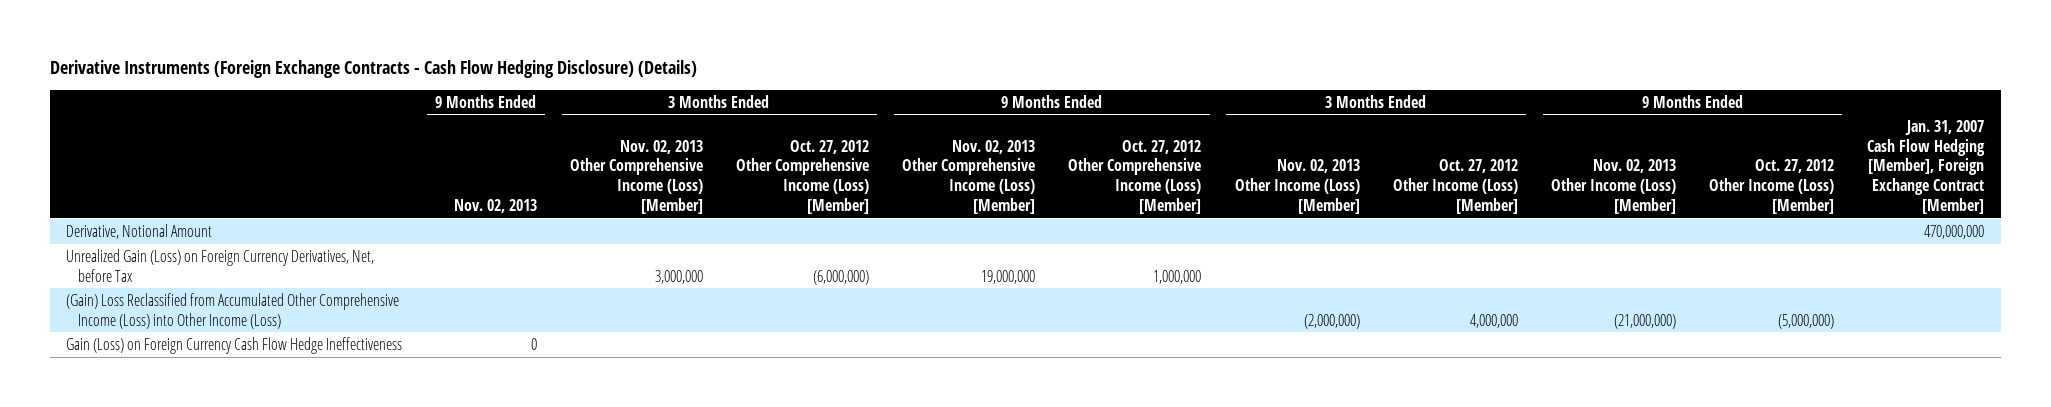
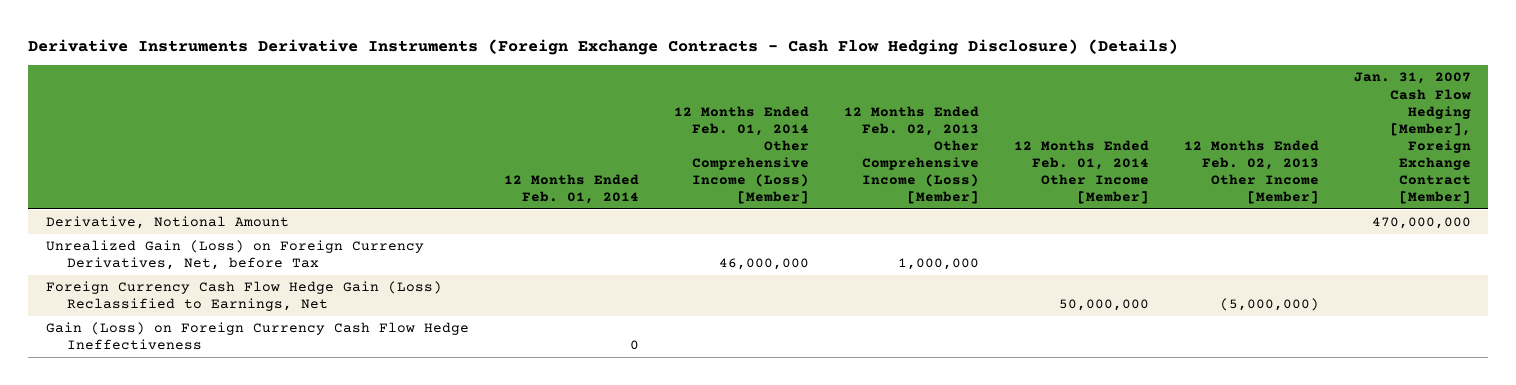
- Derivative Instruments (Foreign Exchange Contracts - Cash Flow Hedging Disclosure) (Details)
+ Derivative Instruments Derivative Instruments (Foreign Exchange Contracts - Cash Flow Hedging Disclosure) (Details)
- | 9 Months Ended Nov. 02, 2013 | 3 Months Ended Nov. 02, 2013 Other Comprehensive Income (Loss) [Member] | 3 Months Ended Oct. 27, 2012 Other Comprehensive Income (Loss) [Member] | 9 Months Ended Nov. 02, 2013 Other Comprehensive Income (Loss) [Member] | 9 Months Ended Oct. 27, 2012 Other Comprehensive Income (Loss) [Member] | 3 Months Ended Nov. 02, 2013 Other Income (Loss) [Member] | 3 Months Ended Oct. 27, 2012 Other Income (Loss) [Member] | 9 Months Ended Nov. 02, 2013 Other Income (Loss) [Member] | 9 Months Ended Oct. 27, 2012 Other Income (Loss) [Member] | Jan. 31, 2007 Cash Flow Hedging [Member], Foreign Exchange Contract [Member]
+ | 12 Months Ended Feb. 01, 2014 | 12 Months Ended Feb. 01, 2014 Other Comprehensive Income (Loss) [Member] | 12 Months Ended Feb. 02, 2013 Other Comprehensive Income (Loss) [Member] | 12 Months Ended Feb. 01, 2014 Other Income [Member] | 12 Months Ended Feb. 02, 2013 Other Income [Member] | Jan. 31, 2007 Cash Flow Hedging [Member], Foreign Exchange Contract [Member]
- (Gain) Loss Reclassified from Accumulated Other Comprehensive Income (Loss) into Other Income (Loss) | | | | | | (2,000,000) | 4,000,000 | (21,000,000) | (5,000,000) |
+ Foreign Currency Cash Flow Hedge Gain (Loss) Reclassified to Earnings, Net | | | | 50,000,000 | (5,000,000) |

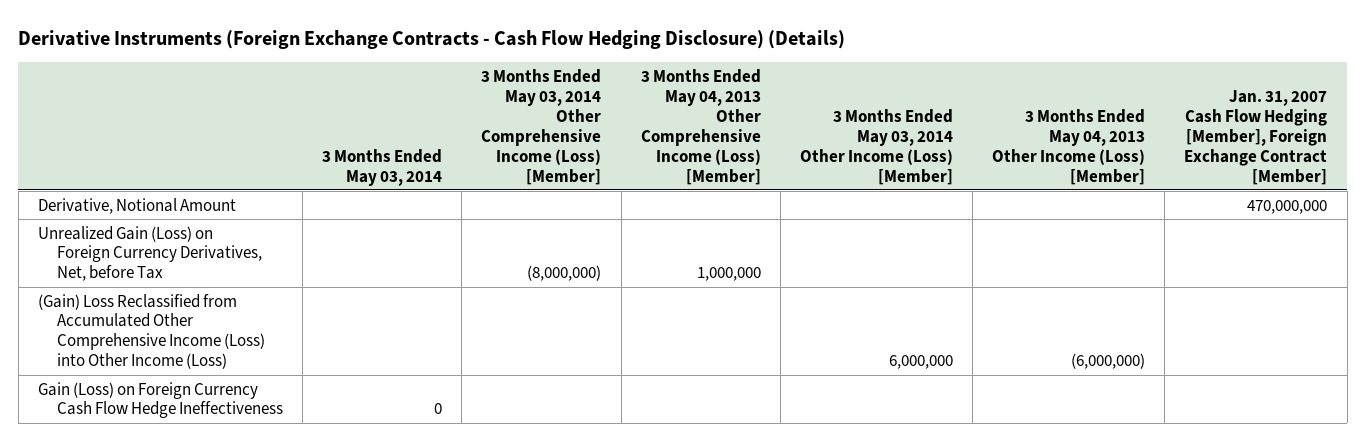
- Derivative Instruments Derivative Instruments (Foreign Exchange Contracts - Cash Flow Hedging Disclosure) (Details)
+ Derivative Instruments (Foreign Exchange Contracts - Cash Flow Hedging Disclosure) (Details)
- | 12 Months Ended Feb. 01, 2014 | 12 Months Ended Feb. 01, 2014 Other Comprehensive Income (Loss) [Member] | 12 Months Ended Feb. 02, 2013 Other Comprehensive Income (Loss) [Member] | 12 Months Ended Feb. 01, 2014 Other Income [Member] | 12 Months Ended Feb. 02, 2013 Other Income [Member] | Jan. 31, 2007 Cash Flow Hedging [Member], Foreign Exchange Contract [Member]
+ | 3 Months Ended May 03, 2014 | 3 Months Ended May 03, 2014 Other Comprehensive Income (Loss) [Member] | 3 Months Ended May 04, 2013 Other Comprehensive Income (Loss) [Member] | 3 Months Ended May 03, 2014 Other Income (Loss) [Member] | 3 Months Ended May 04, 2013 Other Income (Loss) [Member] | Jan. 31, 2007 Cash Flow Hedging [Member], Foreign Exchange Contract [Member]
- Foreign Currency Cash Flow Hedge Gain (Loss) Reclassified to Earnings, Net | | | | 50,000,000 | (5,000,000) |
+ (Gain) Loss Reclassified from Accumulated Other Comprehensive Income (Loss) into Other Income (Loss) | | | | 6,000,000 | (6,000,000) |

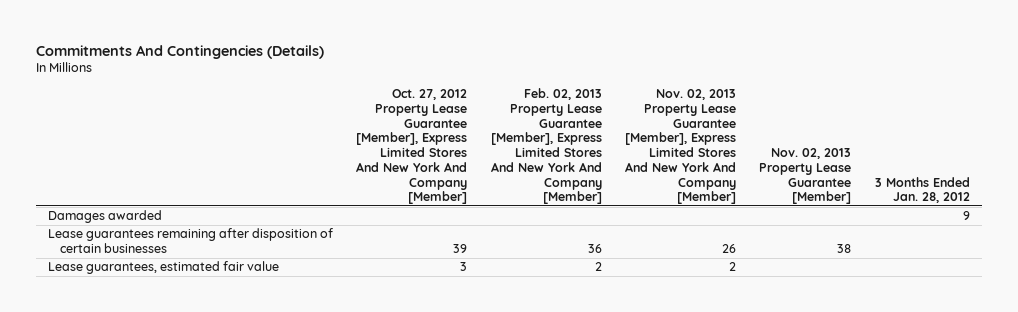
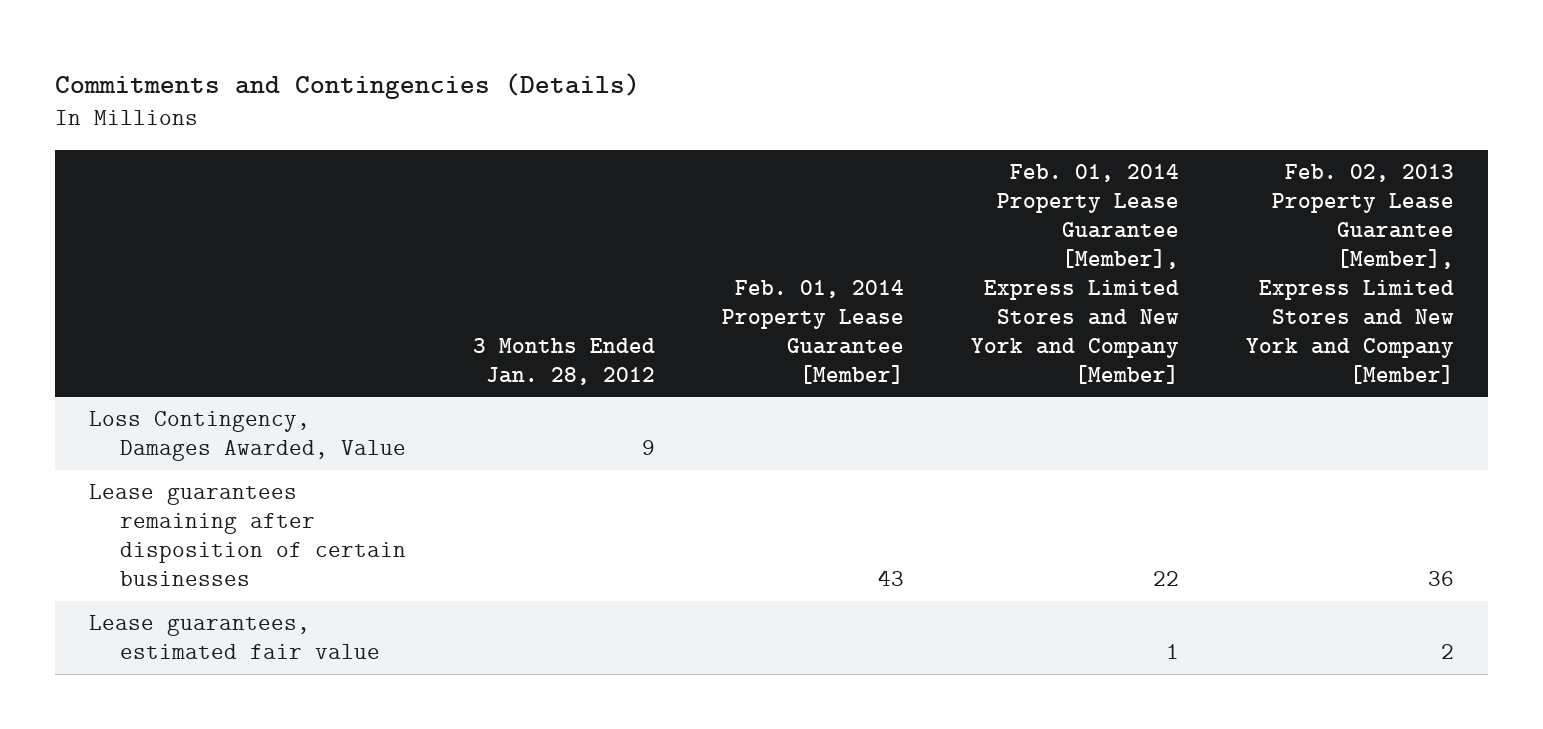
- Commitments And Contingencies (Details)
+ Commitments and Contingencies (Details)
- | Oct. 27, 2012 Property Lease Guarantee [Member], Express Limited Stores And New York And Company [Member] | Feb. 02, 2013 Property Lease Guarantee [Member], Express Limited Stores And New York And Company [Member] | Nov. 02, 2013 Property Lease Guarantee [Member], Express Limited Stores And New York And Company [Member] | Nov. 02, 2013 Property Lease Guarantee [Member] | 3 Months Ended Jan. 28, 2012
+ | 3 Months Ended Jan. 28, 2012 | Feb. 01, 2014 Property Lease Guarantee [Member] | Feb. 01, 2014 Property Lease Guarantee [Member], Express Limited Stores and New York and Company [Member] | Feb. 02, 2013 Property Lease Guarantee [Member], Express Limited Stores and New York and Company [Member]
- Damages awarded | | | | | 9
+ Loss Contingency, Damages Awarded, Value | 9 | | |

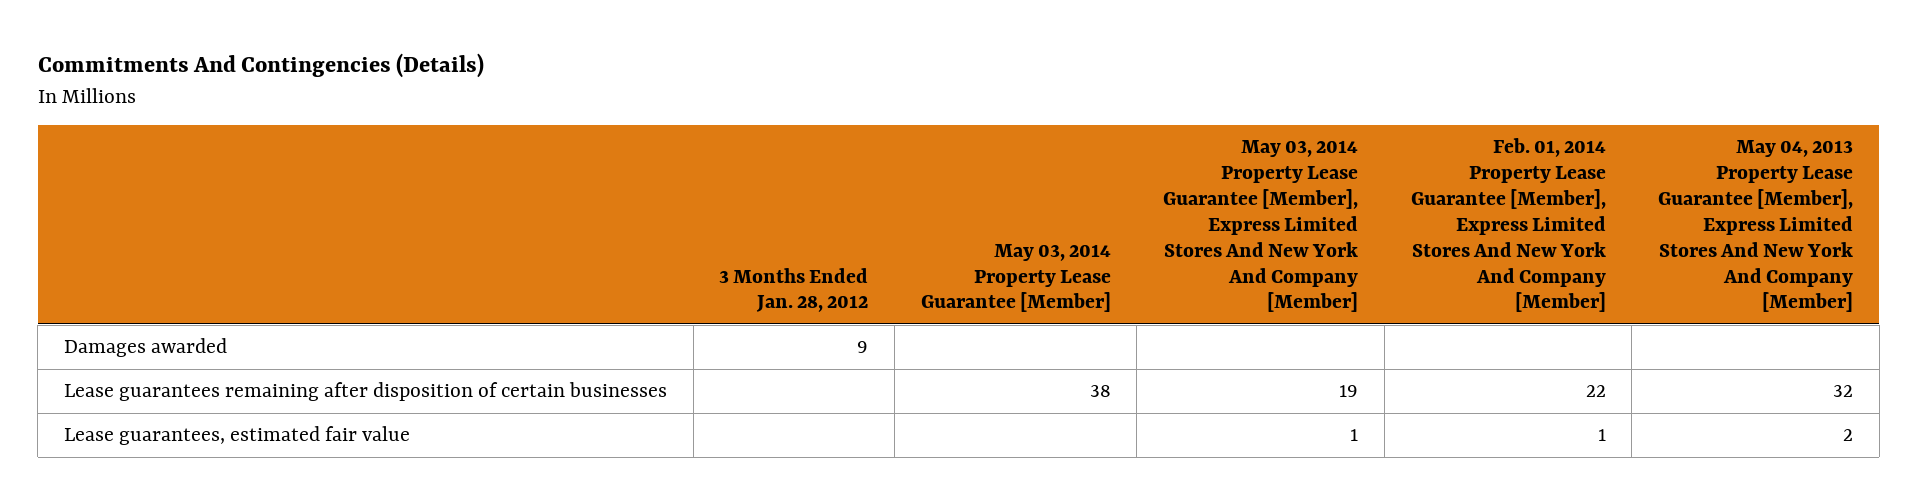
- Commitments and Contingencies (Details)
+ Commitments And Contingencies (Details)
- | 3 Months Ended Jan. 28, 2012 | Feb. 01, 2014 Property Lease Guarantee [Member] | Feb. 01, 2014 Property Lease Guarantee [Member], Express Limited Stores and New York and Company [Member] | Feb. 02, 2013 Property Lease Guarantee [Member], Express Limited Stores and New York and Company [Member]
+ | 3 Months Ended Jan. 28, 2012 | May 03, 2014 Property Lease Guarantee [Member] | May 03, 2014 Property Lease Guarantee [Member], Express Limited Stores And New York And Company [Member] | Feb. 01, 2014 Property Lease Guarantee [Member], Express Limited Stores And New York And Company [Member] | May 04, 2013 Property Lease Guarantee [Member], Express Limited Stores And New York And Company [Member]
- Loss Contingency, Damages Awarded, Value | 9 | | |
+ Damages awarded | 9 | | | |

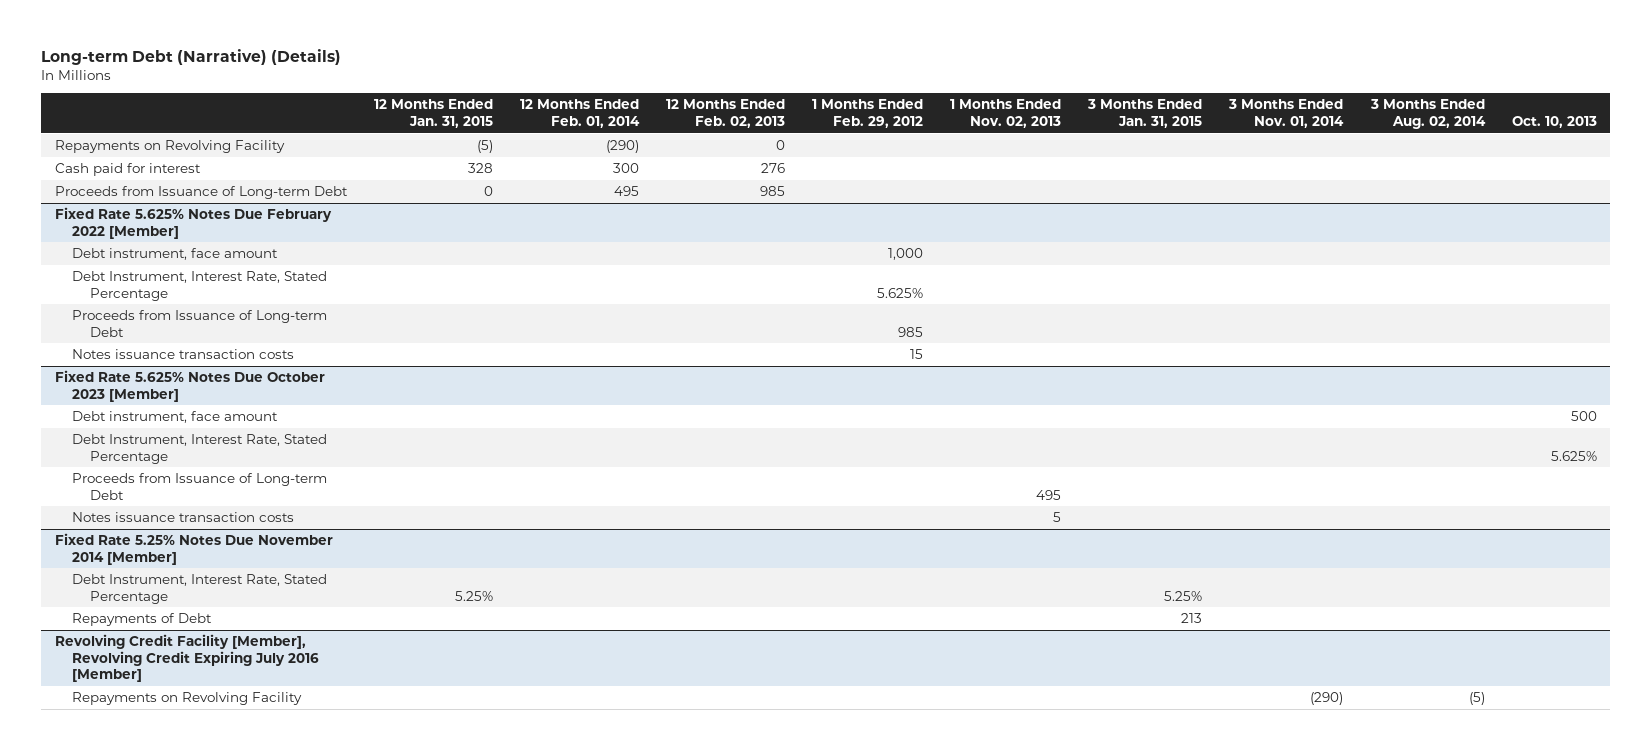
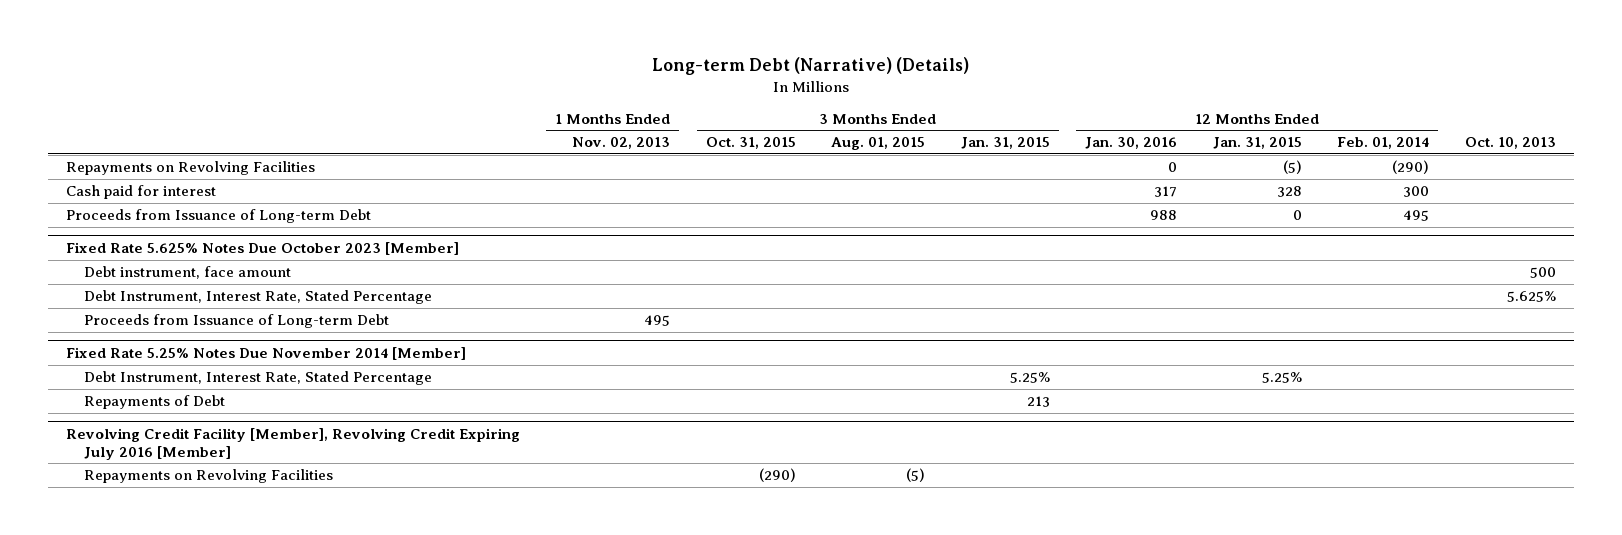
- | 12 Months Ended Jan. 31, 2015 | 12 Months Ended Feb. 01, 2014 | 12 Months Ended Feb. 02, 2013 | 1 Months Ended Feb. 29, 2012 | 1 Months Ended Nov. 02, 2013 | 3 Months Ended Jan. 31, 2015 | 3 Months Ended Nov. 01, 2014 | 3 Months Ended Aug. 02, 2014 | Oct. 10, 2013
+ | 1 Months Ended Nov. 02, 2013 | 3 Months Ended Oct. 31, 2015 | 3 Months Ended Aug. 01, 2015 | 3 Months Ended Jan. 31, 2015 | 12 Months Ended Jan. 30, 2016 | 12 Months Ended Jan. 31, 2015 | 12 Months Ended Feb. 01, 2014 | Oct. 10, 2013
- Repayments on Revolving Facility | (5) | (290) | 0 | | | | | |
+ Repayments on Revolving Facilities | | | | | 0 | (5) | (290) |
- Fixed Rate 5.625% Notes Due February 2022 [Member]
- Debt instrument, face amount | | | | 1,000 | | | | |
- Debt Instrument, Interest Rate, Stated Percentage | | | | 5.625% | | | | |
- Proceeds from Issuance of Long-term Debt | | | | 985 | | | | |
- Notes issuance transaction costs | | | | 15 | | | | |
@ Fixed Rate 5.625% Notes Due October 2023 [Member]
- Notes issuance transaction costs | | | | | 5 | | | |
@ Revolving Credit Facility [Member], Revolving Credit Expiring July 2016 [Member]
- Repayments on Revolving Facility | | | | | | | (290) | (5) |
+ Repayments on Revolving Facilities | | (290) | (5) | | | | |

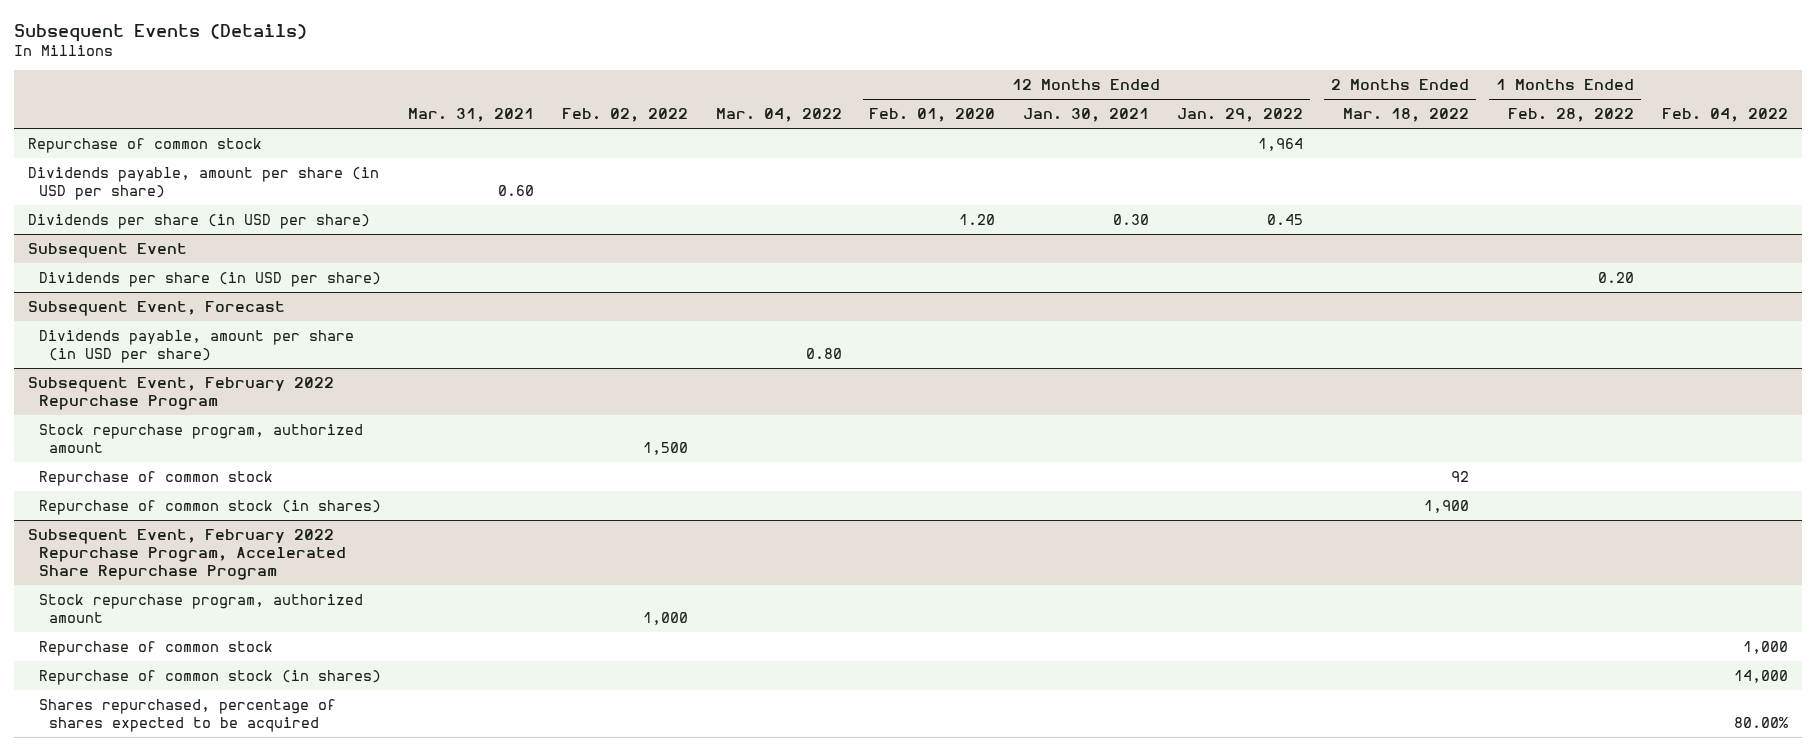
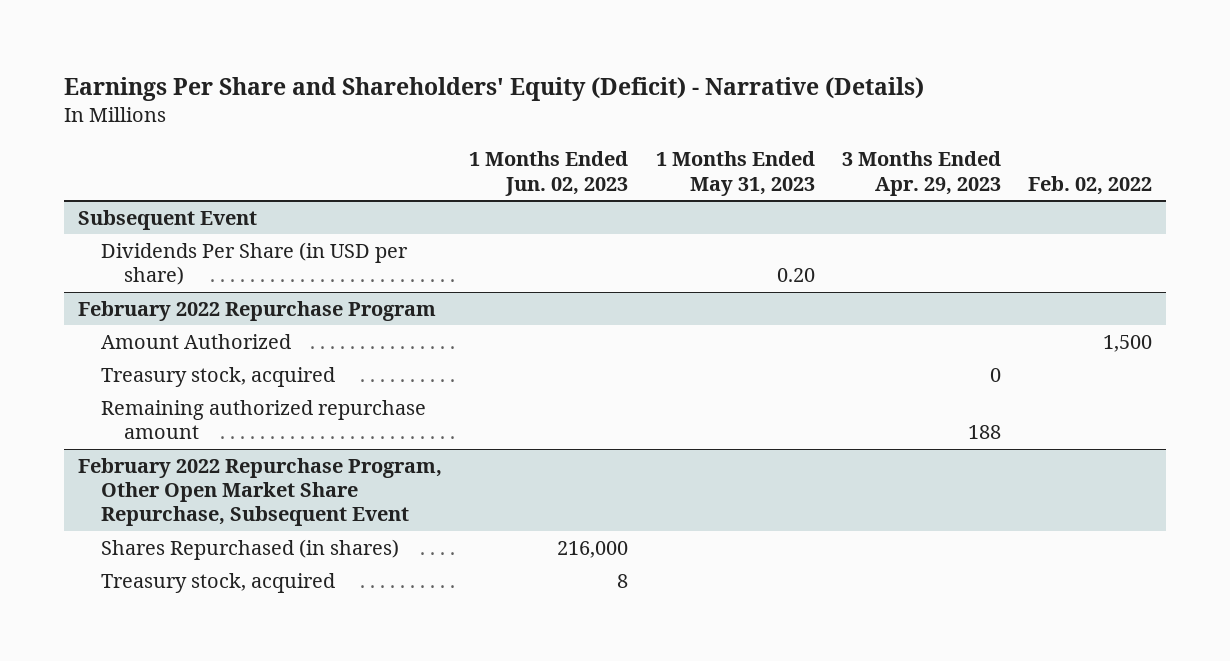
- Subsequent Events (Details)
+ Earnings Per Share and Shareholders' Equity (Deficit) - Narrative (Details)
- | Mar. 31, 2021 | Feb. 02, 2022 | Mar. 04, 2022 | 12 Months Ended Feb. 01, 2020 | 12 Months Ended Jan. 30, 2021 | 12 Months Ended Jan. 29, 2022 | 2 Months Ended Mar. 18, 2022 | 1 Months Ended Feb. 28, 2022 | Feb. 04, 2022
+ | 1 Months Ended Jun. 02, 2023 | 1 Months Ended May 31, 2023 | 3 Months Ended Apr. 29, 2023 | Feb. 02, 2022
- Repurchase of common stock | | | | | | 1,964 | | |
- Dividends payable, amount per share (in USD per share) | 0.60 | | | | | | | |
- Dividends per share (in USD per share) | | | | 1.20 | 0.30 | 0.45 | | |
@ Subsequent Event
- Dividends per share (in USD per share) | | | | | | | | 0.20 |
- Subsequent Event, Forecast
- Dividends payable, amount per share (in USD per share) | | | 0.80 | | | | | |
- Subsequent Event, February 2022 Repurchase Program
- Stock repurchase program, authorized amount | | 1,500 | | | | | | |
- Repurchase of common stock | | | | | | | 92 | |
- Repurchase of common stock (in shares) | | | | | | | 1,900 | |
- Subsequent Event, February 2022 Repurchase Program, Accelerated Share Repurchase Program
- Stock repurchase program, authorized amount | | 1,000 | | | | | | |
- Repurchase of common stock | | | | | | | | | 1,000
- Repurchase of common stock (in shares) | | | | | | | | | 14,000
- Shares repurchased, percentage of shares expected to be acquired | | | | | | | | | 80.00%
@ Subsequent Event
+ Dividends Per Share (in USD per share) | | 0.20 | |
+ February 2022 Repurchase Program
+ Amount Authorized | | | | 1,500
+ Treasury stock, acquired | | | 0 |
+ Remaining authorized repurchase amount | | | 188 |
+ February 2022 Repurchase Program, Other Open Market Share Repurchase, Subsequent Event
+ Shares Repurchased (in shares) | 216,000 | | |
+ Treasury stock, acquired | 8 | | |

